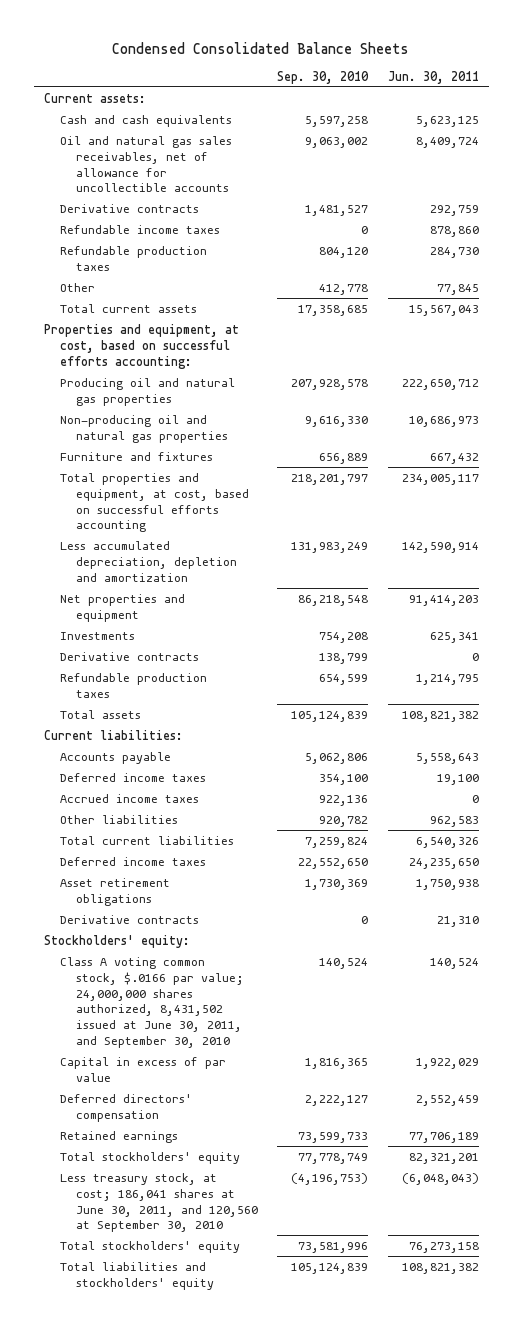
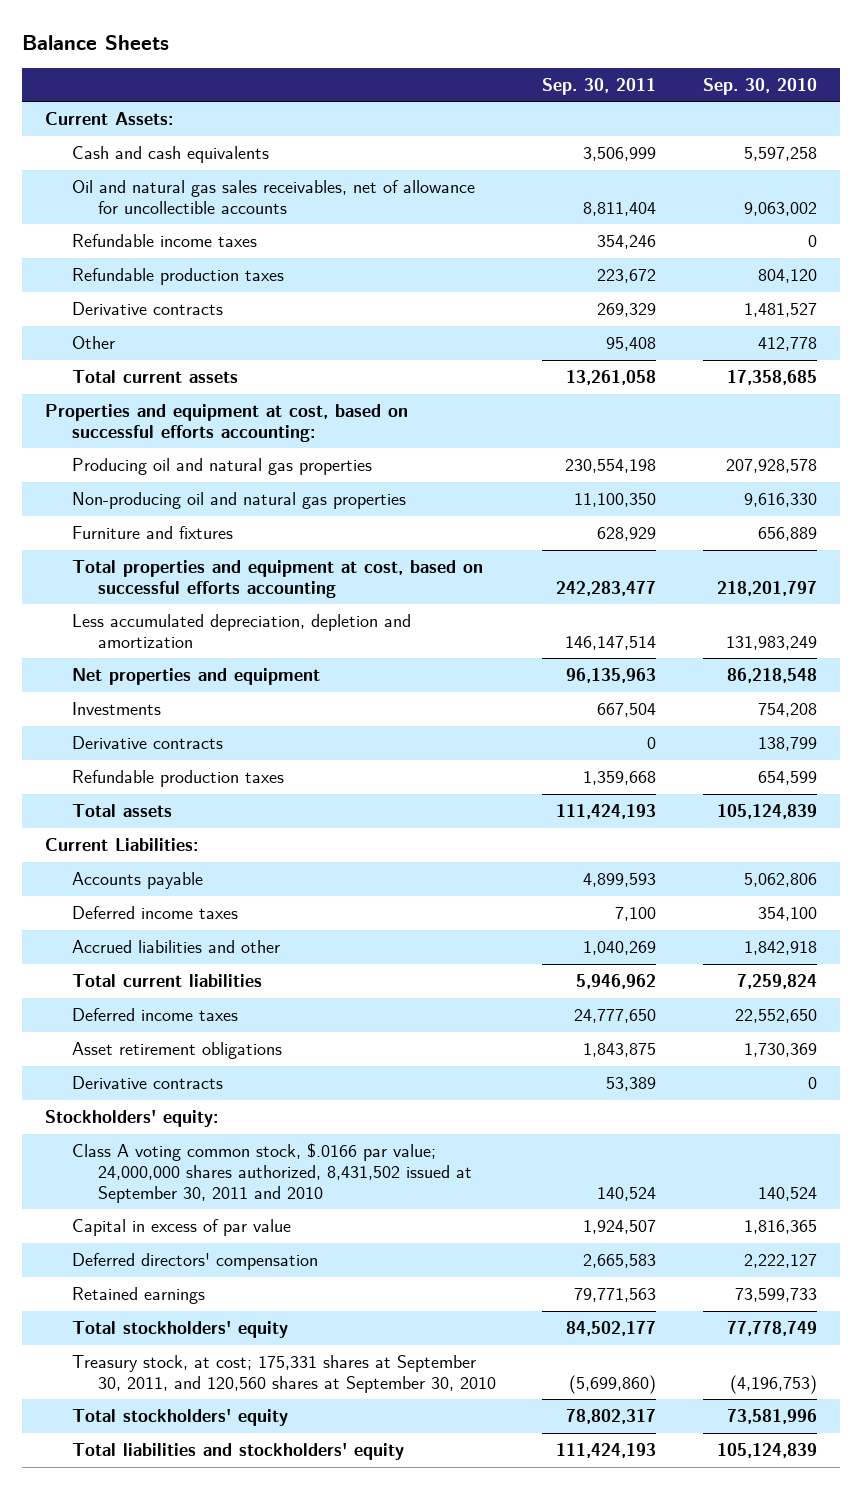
- Condensed Consolidated Balance Sheets
+ Balance Sheets
- | Sep. 30, 2010 | Jun. 30, 2011
+ | Sep. 30, 2011 | Sep. 30, 2010
- Current assets:
+ Current Assets:
moved down: Derivative contracts | 269,329 | 1,481,527
- Properties and equipment, at cost, based on successful efforts accounting:
+ Properties and equipment at cost, based on successful efforts accounting:
- Total properties and equipment, at cost, based on successful efforts accounting | 218,201,797 | 234,005,117
+ Total properties and equipment at cost, based on successful efforts accounting | 242,283,477 | 218,201,797
- Current liabilities:
+ Current Liabilities:
- Accrued income taxes | 922,136 | 0
- Other liabilities | 920,782 | 962,583
+ Accrued liabilities and other | 1,040,269 | 1,842,918
- Class A voting common stock, $.0166 par value; 24,000,000 shares authorized, 8,431,502 issued at June 30, 2011, and September 30, 2010 | 140,524 | 140,524
+ Class A voting common stock, $.0166 par value; 24,000,000 shares authorized, 8,431,502 issued at September 30, 2011 and 2010 | 140,524 | 140,524
- Less treasury stock, at cost; 186,041 shares at June 30, 2011, and 120,560 at September 30, 2010 | (4,196,753) | (6,048,043)
+ Treasury stock, at cost; 175,331 shares at September 30, 2011, and 120,560 shares at September 30, 2010 | (5,699,860) | (4,196,753)

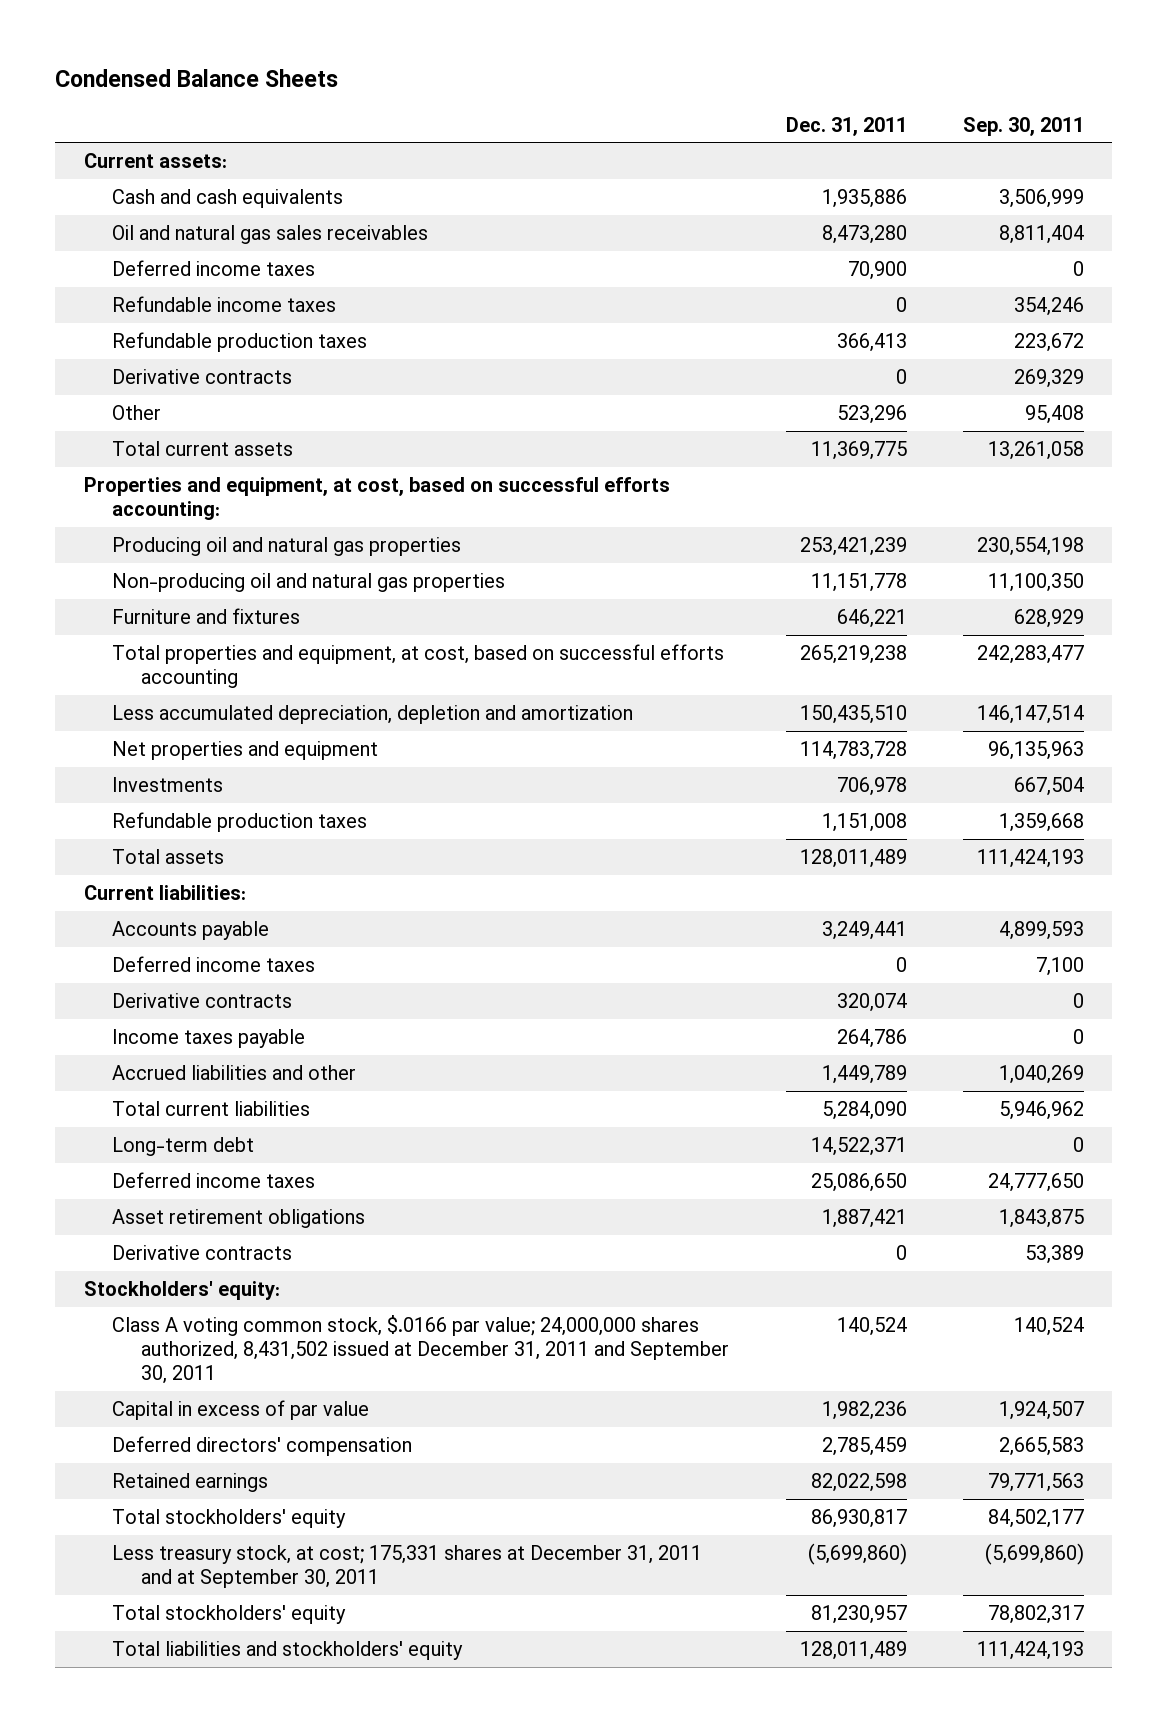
- Balance Sheets
+ Condensed Balance Sheets
- | Sep. 30, 2011 | Sep. 30, 2010
+ | Dec. 31, 2011 | Sep. 30, 2011
- Current Assets:
+ Current assets:
- Oil and natural gas sales receivables, net of allowance for uncollectible accounts | 8,811,404 | 9,063,002
+ Oil and natural gas sales receivables | 8,473,280 | 8,811,404
+ Deferred income taxes | 70,900 | 0
- Properties and equipment at cost, based on successful efforts accounting:
+ Properties and equipment, at cost, based on successful efforts accounting:
- Total properties and equipment at cost, based on successful efforts accounting | 242,283,477 | 218,201,797
+ Total properties and equipment, at cost, based on successful efforts accounting | 265,219,238 | 242,283,477
- Current Liabilities:
+ Current liabilities:
moved down: Derivative contracts | 320,074 | 0
+ Income taxes payable | 264,786 | 0
+ Long-term debt | 14,522,371 | 0
- Class A voting common stock, $.0166 par value; 24,000,000 shares authorized, 8,431,502 issued at September 30, 2011 and 2010 | 140,524 | 140,524
+ Class A voting common stock, $.0166 par value; 24,000,000 shares authorized, 8,431,502 issued at December 31, 2011 and September 30, 2011 | 140,524 | 140,524
- Treasury stock, at cost; 175,331 shares at September 30, 2011, and 120,560 shares at September 30, 2010 | (5,699,860) | (4,196,753)
+ Less treasury stock, at cost; 175,331 shares at December 31, 2011 and at September 30, 2011 | (5,699,860) | (5,699,860)

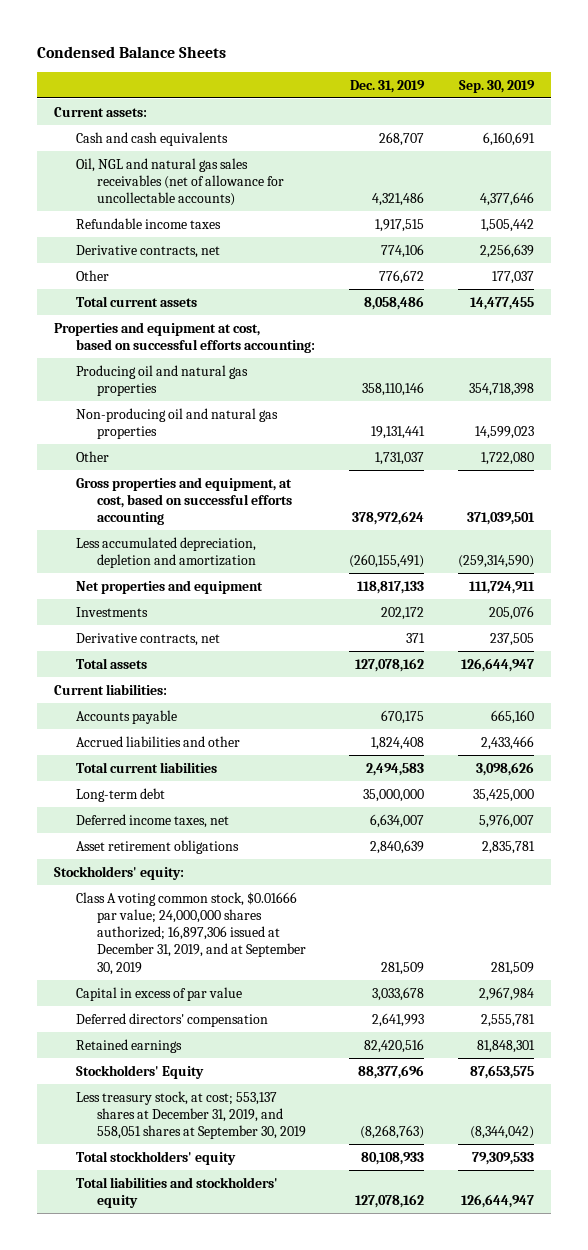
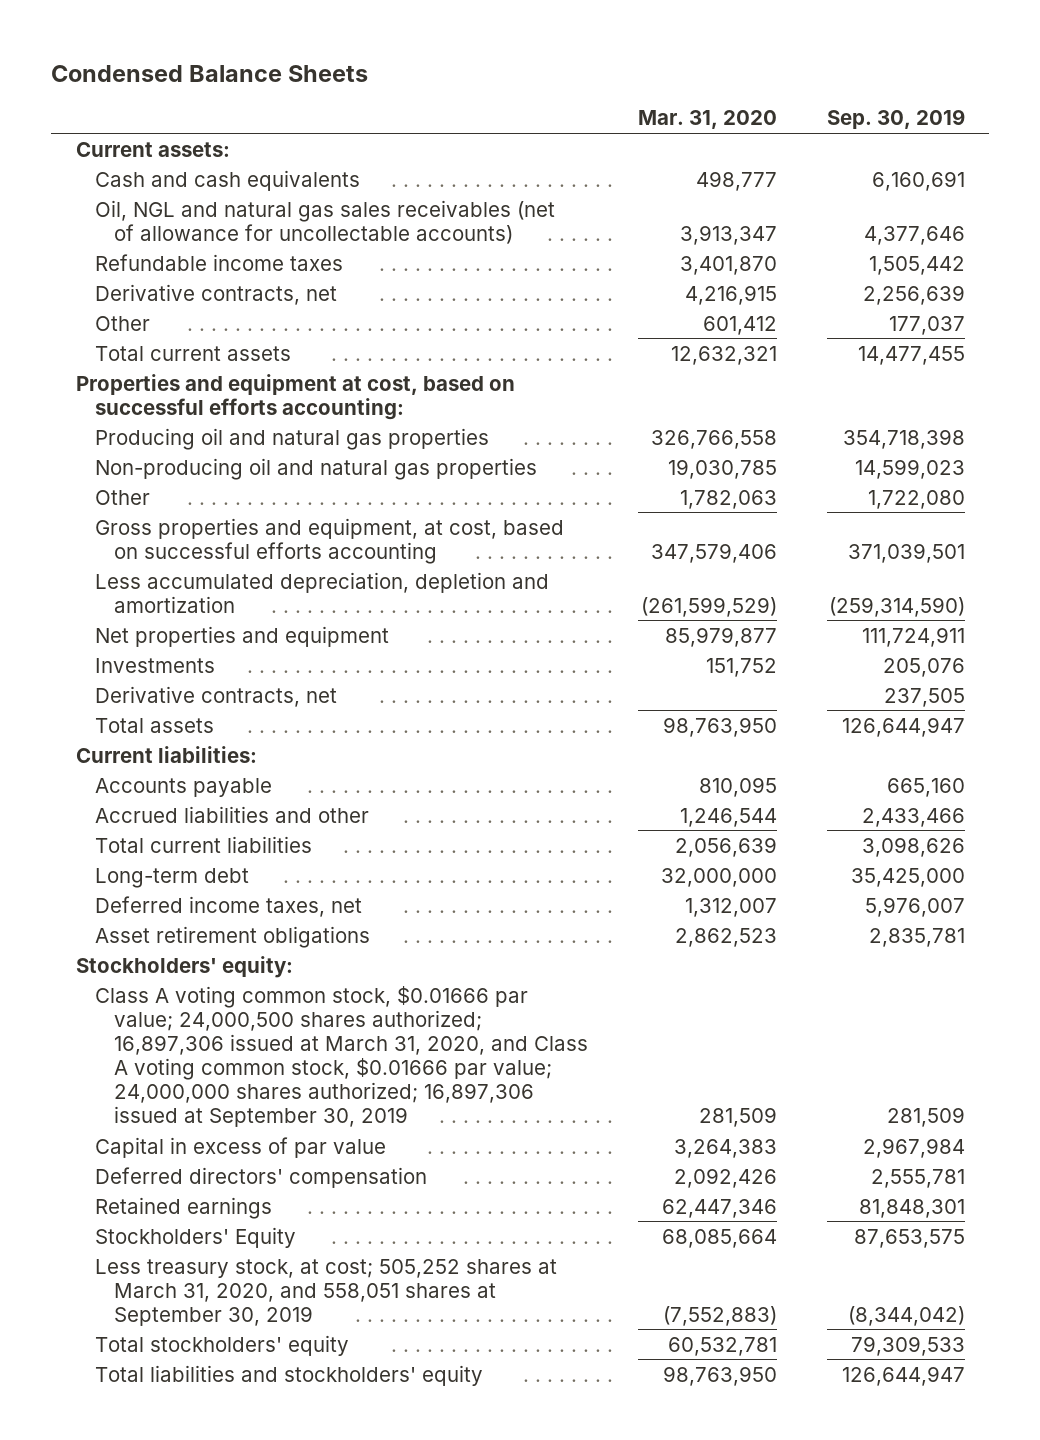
- | Dec. 31, 2019 | Sep. 30, 2019
+ | Mar. 31, 2020 | Sep. 30, 2019
- Class A voting common stock, $0.01666 par value; 24,000,000 shares authorized; 16,897,306 issued at December 31, 2019, and at September 30, 2019 | 281,509 | 281,509
+ Class A voting common stock, $0.01666 par value; 24,000,500 shares authorized; 16,897,306 issued at March 31, 2020, and Class A voting common stock, $0.01666 par value; 24,000,000 shares authorized; 16,897,306 issued at September 30, 2019 | 281,509 | 281,509
- Less treasury stock, at cost; 553,137 shares at December 31, 2019, and 558,051 shares at September 30, 2019 | (8,268,763) | (8,344,042)
+ Less treasury stock, at cost; 505,252 shares at March 31, 2020, and 558,051 shares at September 30, 2019 | (7,552,883) | (8,344,042)

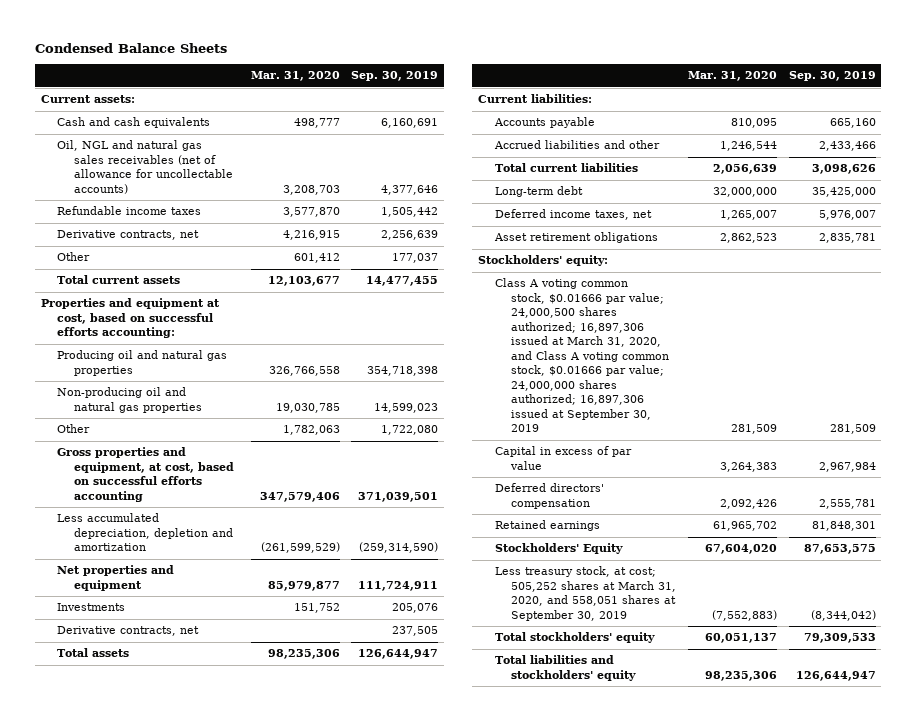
- Oil, NGL and natural gas sales receivables (net of allowance for uncollectable accounts) | 3,913,347 | 4,377,646
- Refundable income taxes | 3,401,870 | 1,505,442
+ Oil, NGL and natural gas sales receivables (net of allowance for uncollectable accounts) | 3,208,703 | 4,377,646
+ Refundable income taxes | 3,577,870 | 1,505,442
- Total current assets | 12,632,321 | 14,477,455
+ Total current assets | 12,103,677 | 14,477,455
- Total assets | 98,763,950 | 126,644,947
+ Total assets | 98,235,306 | 126,644,947
- Deferred income taxes, net | 1,312,007 | 5,976,007
+ Deferred income taxes, net | 1,265,007 | 5,976,007
- Retained earnings | 62,447,346 | 81,848,301
- Stockholders' Equity | 68,085,664 | 87,653,575
+ Retained earnings | 61,965,702 | 81,848,301
+ Stockholders' Equity | 67,604,020 | 87,653,575
- Total stockholders' equity | 60,532,781 | 79,309,533
- Total liabilities and stockholders' equity | 98,763,950 | 126,644,947
+ Total stockholders' equity | 60,051,137 | 79,309,533
+ Total liabilities and stockholders' equity | 98,235,306 | 126,644,947

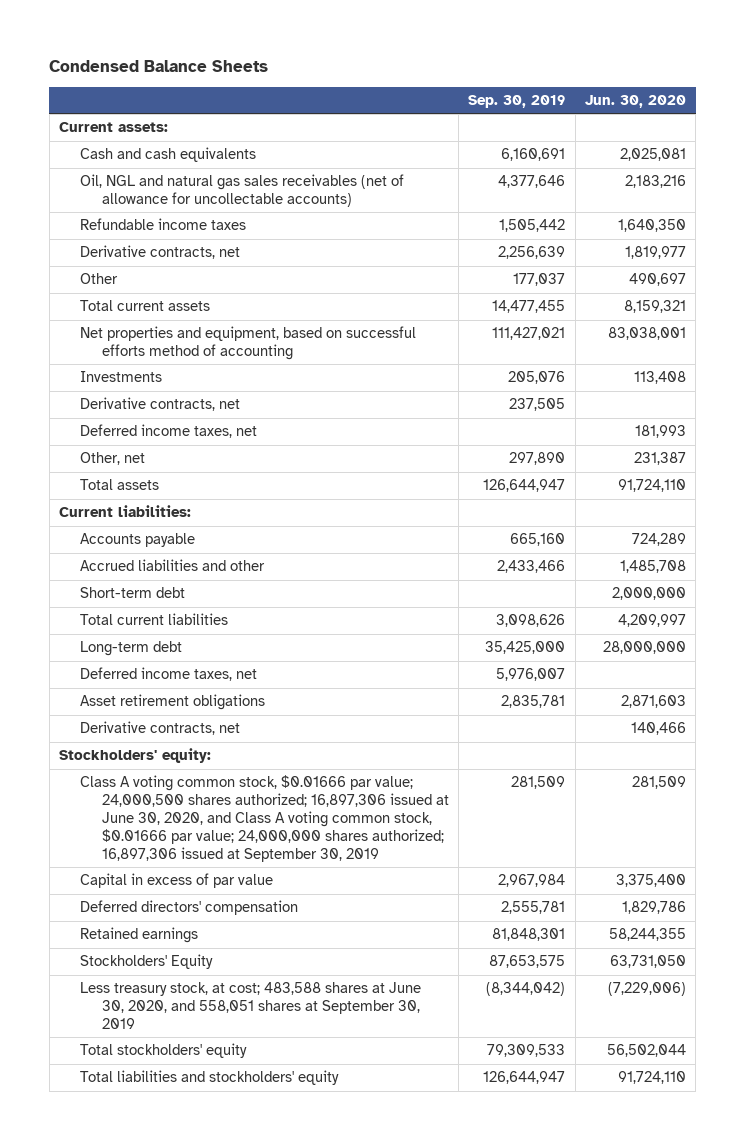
- | Mar. 31, 2020 | Sep. 30, 2019
+ | Sep. 30, 2019 | Jun. 30, 2020
- Properties and equipment at cost, based on successful efforts accounting:
- Producing oil and natural gas properties | 326,766,558 | 354,718,398
- Non-producing oil and natural gas properties | 19,030,785 | 14,599,023
- Other | 1,782,063 | 1,722,080
- Gross properties and equipment, at cost, based on successful efforts accounting | 347,579,406 | 371,039,501
- Less accumulated depreciation, depletion and amortization | (261,599,529) | (259,314,590)
- Net properties and equipment | 85,979,877 | 111,724,911
+ Net properties and equipment, based on successful efforts method of accounting | 111,427,021 | 83,038,001
+ Deferred income taxes, net | | 181,993
+ Other, net | 297,890 | 231,387
+ Short-term debt | | 2,000,000
+ Derivative contracts, net | | 140,466
- Class A voting common stock, $0.01666 par value; 24,000,500 shares authorized; 16,897,306 issued at March 31, 2020, and Class A voting common stock, $0.01666 par value; 24,000,000 shares authorized; 16,897,306 issued at September 30, 2019 | 281,509 | 281,509
+ Class A voting common stock, $0.01666 par value; 24,000,500 shares authorized; 16,897,306 issued at June 30, 2020, and Class A voting common stock, $0.01666 par value; 24,000,000 shares authorized; 16,897,306 issued at September 30, 2019 | 281,509 | 281,509
- Less treasury stock, at cost; 505,252 shares at March 31, 2020, and 558,051 shares at September 30, 2019 | (7,552,883) | (8,344,042)
+ Less treasury stock, at cost; 483,588 shares at June 30, 2020, and 558,051 shares at September 30, 2019 | (8,344,042) | (7,229,006)

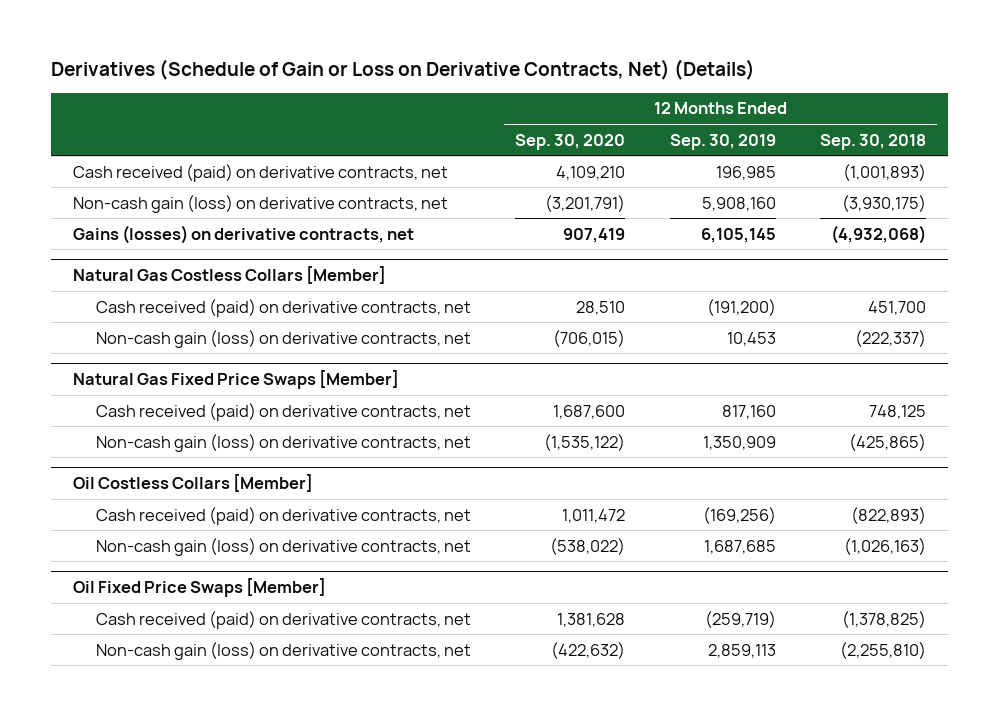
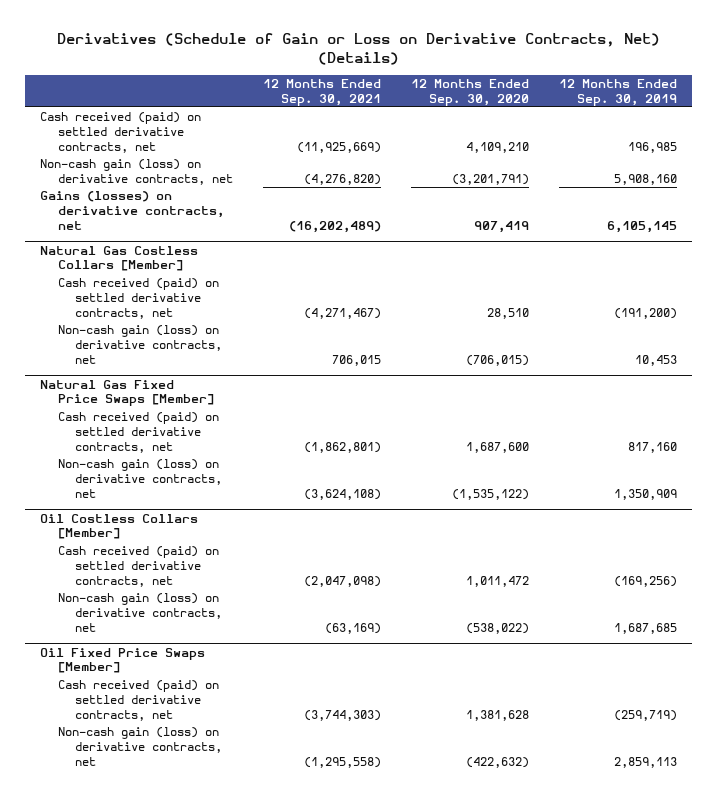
- | 12 Months Ended Sep. 30, 2020 | 12 Months Ended Sep. 30, 2019 | 12 Months Ended Sep. 30, 2018
+ | 12 Months Ended Sep. 30, 2021 | 12 Months Ended Sep. 30, 2020 | 12 Months Ended Sep. 30, 2019
- Cash received (paid) on derivative contracts, net | 4,109,210 | 196,985 | (1,001,893)
+ Cash received (paid) on settled derivative contracts, net | (11,925,669) | 4,109,210 | 196,985
@ Natural Gas Costless Collars [Member]
- Cash received (paid) on derivative contracts, net | 28,510 | (191,200) | 451,700
+ Cash received (paid) on settled derivative contracts, net | (4,271,467) | 28,510 | (191,200)
@ Natural Gas Fixed Price Swaps [Member]
- Cash received (paid) on derivative contracts, net | 1,687,600 | 817,160 | 748,125
+ Cash received (paid) on settled derivative contracts, net | (1,862,801) | 1,687,600 | 817,160
@ Oil Costless Collars [Member]
- Cash received (paid) on derivative contracts, net | 1,011,472 | (169,256) | (822,893)
+ Cash received (paid) on settled derivative contracts, net | (2,047,098) | 1,011,472 | (169,256)
@ Oil Fixed Price Swaps [Member]
- Cash received (paid) on derivative contracts, net | 1,381,628 | (259,719) | (1,378,825)
+ Cash received (paid) on settled derivative contracts, net | (3,744,303) | 1,381,628 | (259,719)

